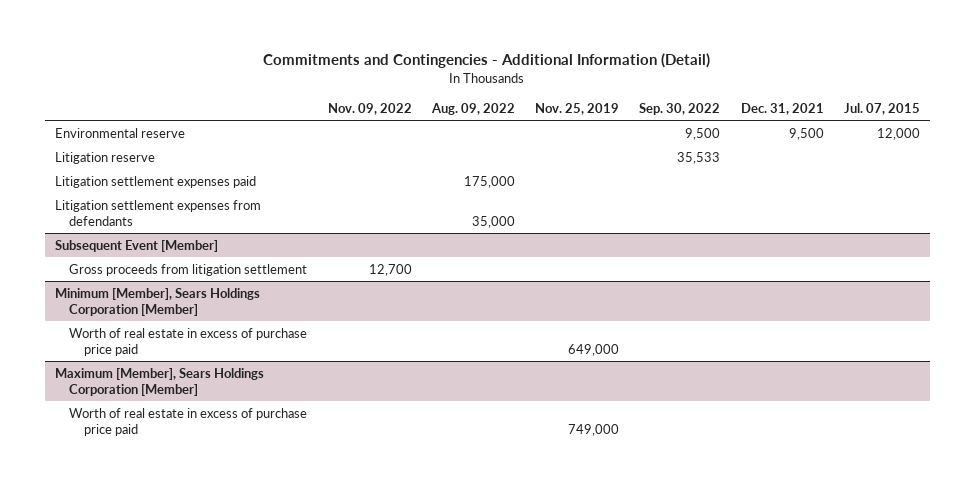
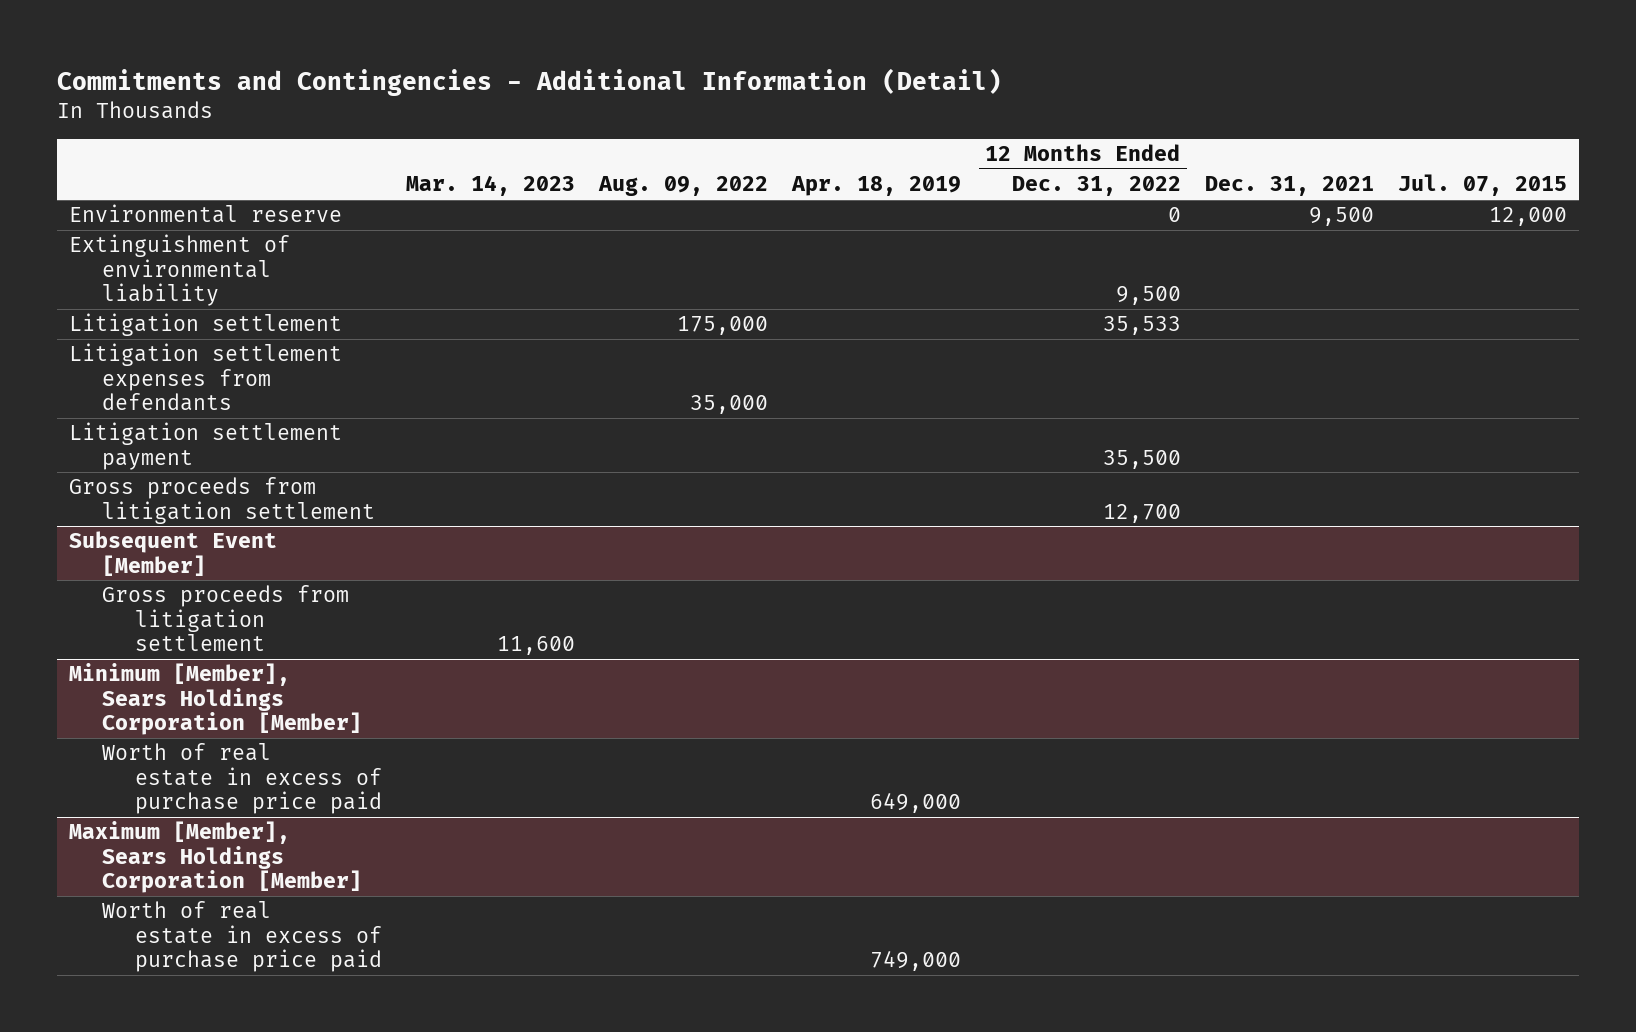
- | Nov. 09, 2022 | Aug. 09, 2022 | Nov. 25, 2019 | Sep. 30, 2022 | Dec. 31, 2021 | Jul. 07, 2015
+ | Mar. 14, 2023 | Aug. 09, 2022 | Apr. 18, 2019 | 12 Months Ended Dec. 31, 2022 | Dec. 31, 2021 | Jul. 07, 2015
- Litigation reserve | | | | 35,533 | |
- Litigation settlement expenses paid | | 175,000 | | | |
+ Extinguishment of environmental liability | | | | 9,500 | |
+ Litigation settlement | | 175,000 | | 35,533 | |
+ Litigation settlement payment | | | | 35,500 | |
+ Gross proceeds from litigation settlement | | | | 12,700 | |

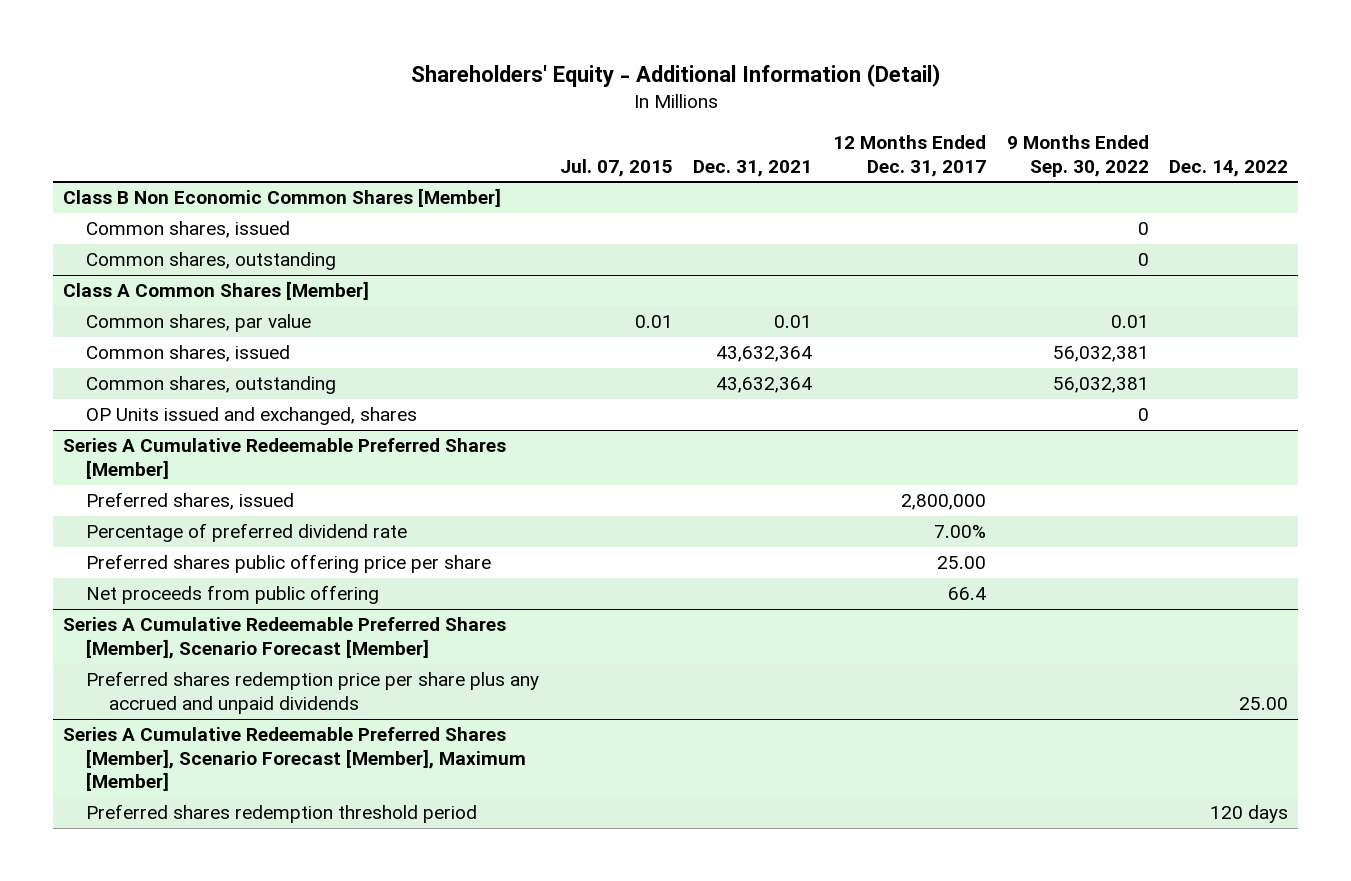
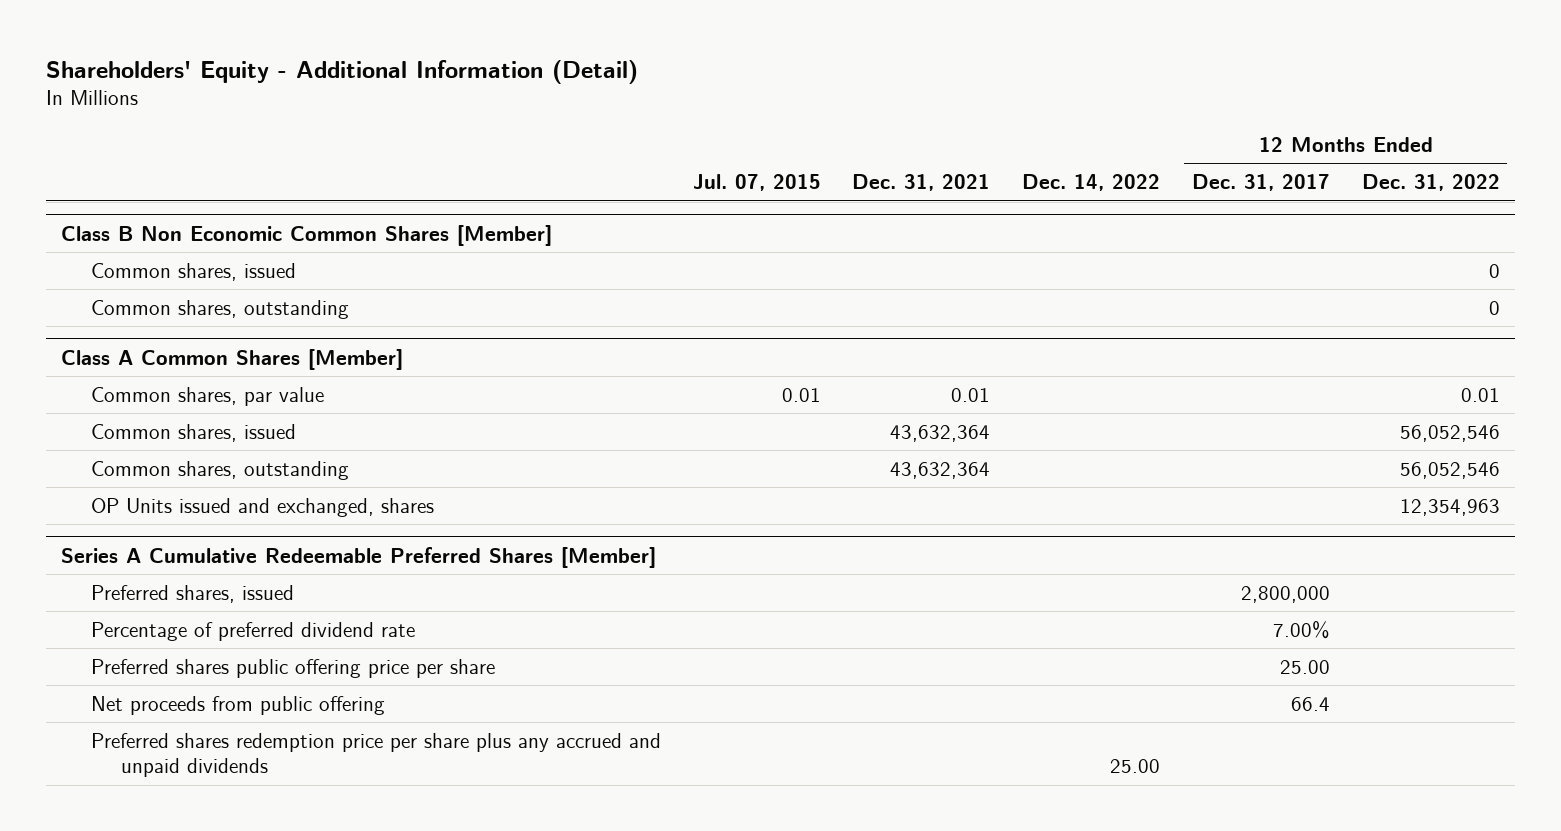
- | Jul. 07, 2015 | Dec. 31, 2021 | 12 Months Ended Dec. 31, 2017 | 9 Months Ended Sep. 30, 2022 | Dec. 14, 2022
+ | Jul. 07, 2015 | Dec. 31, 2021 | Dec. 14, 2022 | 12 Months Ended Dec. 31, 2017 | 12 Months Ended Dec. 31, 2022
- Series A Cumulative Redeemable Preferred Shares [Member], Scenario Forecast [Member]
- Preferred shares redemption price per share plus any accrued and unpaid dividends | | | | | 25.00
- Series A Cumulative Redeemable Preferred Shares [Member], Scenario Forecast [Member], Maximum [Member]
- Preferred shares redemption threshold period | | | | | 120 days
@ Series A Cumulative Redeemable Preferred Shares [Member]
+ Preferred shares redemption price per share plus any accrued and unpaid dividends | | | 25.00 | |

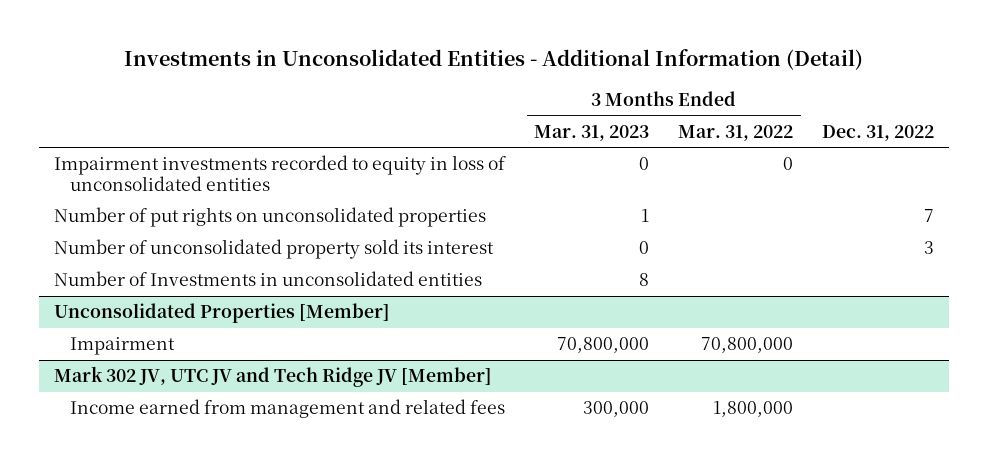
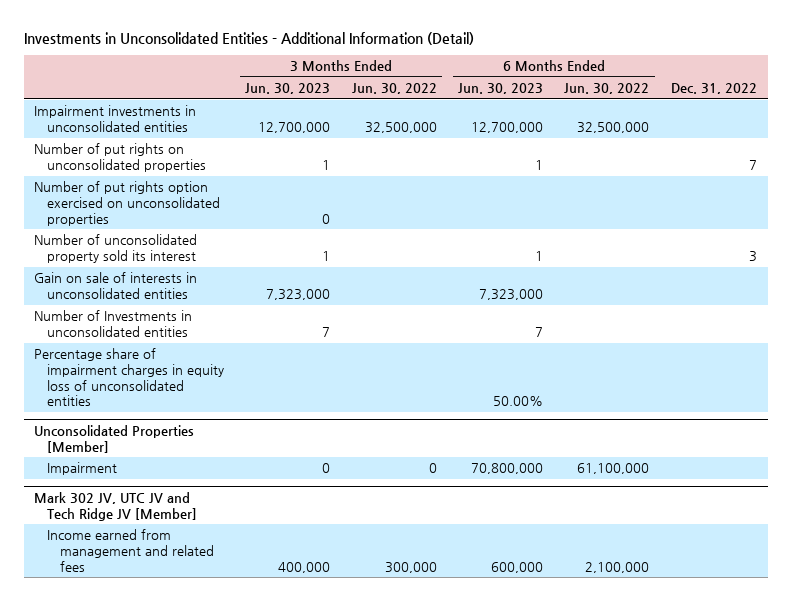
- | 3 Months Ended Mar. 31, 2023 | 3 Months Ended Mar. 31, 2022 | Dec. 31, 2022
+ | 3 Months Ended Jun. 30, 2023 | 3 Months Ended Jun. 30, 2022 | 6 Months Ended Jun. 30, 2023 | 6 Months Ended Jun. 30, 2022 | Dec. 31, 2022
- Impairment investments recorded to equity in loss of unconsolidated entities | 0 | 0 |
+ Impairment investments in unconsolidated entities | 12,700,000 | 32,500,000 | 12,700,000 | 32,500,000 |
+ Number of put rights option exercised on unconsolidated properties | 0 | | | |
+ Gain on sale of interests in unconsolidated entities | 7,323,000 | | 7,323,000 | |
+ Percentage share of impairment charges in equity loss of unconsolidated entities | | | 50.00% | |

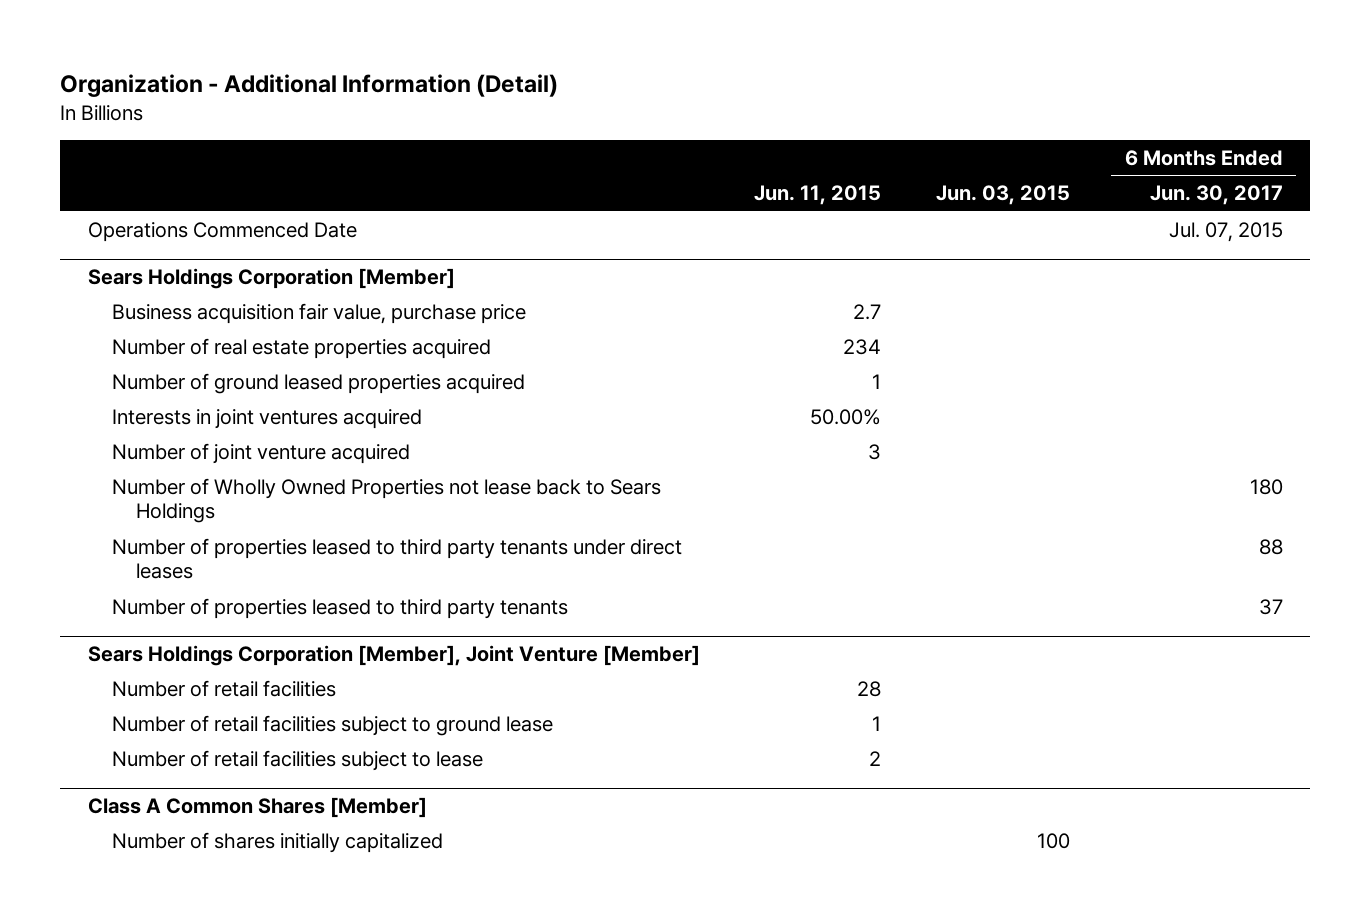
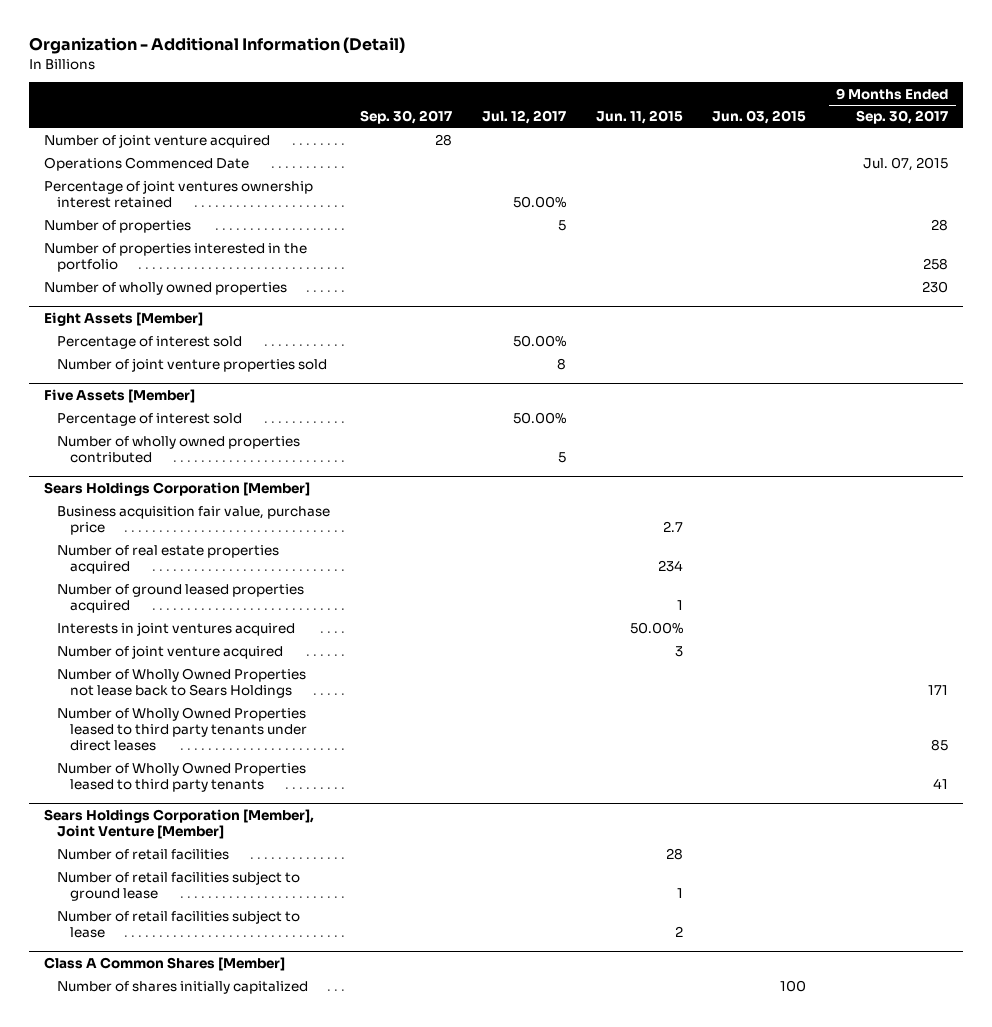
- | Jun. 11, 2015 | Jun. 03, 2015 | 6 Months Ended Jun. 30, 2017
+ | Sep. 30, 2017 | Jul. 12, 2017 | Jun. 11, 2015 | Jun. 03, 2015 | 9 Months Ended Sep. 30, 2017
+ Number of joint venture acquired | 28 | | | |
+ Percentage of joint ventures ownership interest retained | | 50.00% | | |
+ Number of properties | | 5 | | | 28
+ Number of properties interested in the portfolio | | | | | 258
+ Number of wholly owned properties | | | | | 230
+ Eight Assets [Member]
+ Percentage of interest sold | | 50.00% | | |
+ Number of joint venture properties sold | | 8 | | |
+ Five Assets [Member]
+ Percentage of interest sold | | 50.00% | | |
+ Number of wholly owned properties contributed | | 5 | | |
@ Sears Holdings Corporation [Member]
- Number of properties leased to third party tenants under direct leases | | | 88
- Number of properties leased to third party tenants | | | 37
+ Number of Wholly Owned Properties leased to third party tenants under direct leases | | | | | 85
+ Number of Wholly Owned Properties leased to third party tenants | | | | | 41

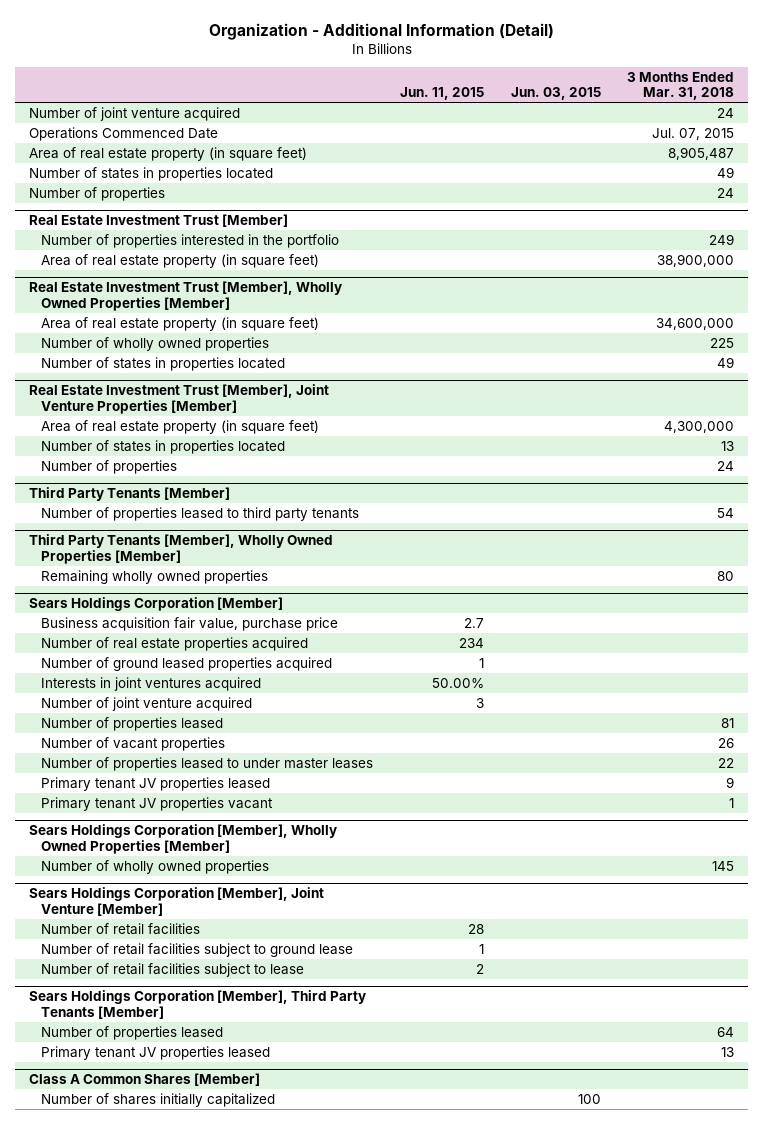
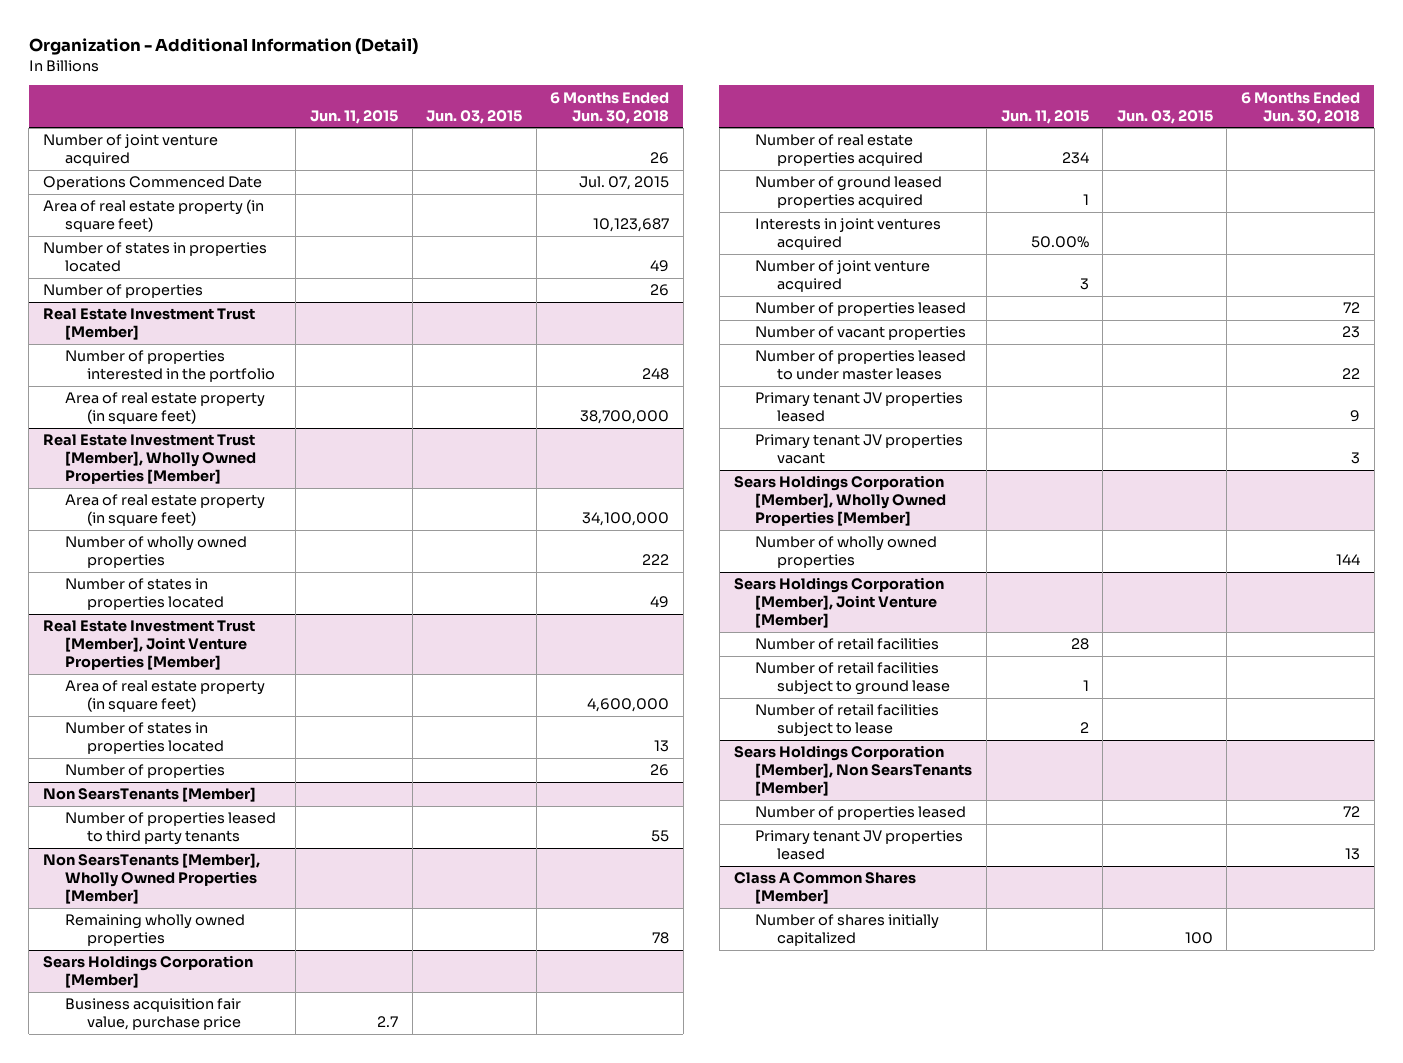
- | Jun. 11, 2015 | Jun. 03, 2015 | 3 Months Ended Mar. 31, 2018
+ | Jun. 11, 2015 | Jun. 03, 2015 | 6 Months Ended Jun. 30, 2018
- Third Party Tenants [Member]
+ Non SearsTenants [Member]
- Third Party Tenants [Member], Wholly Owned Properties [Member]
- Remaining wholly owned properties | | | 80
+ Non SearsTenants [Member], Wholly Owned Properties [Member]
+ Remaining wholly owned properties | | | 78
- Sears Holdings Corporation [Member], Third Party Tenants [Member]
- Number of properties leased | | | 64
- Primary tenant JV properties leased | | | 13
+ Sears Holdings Corporation [Member], Non SearsTenants [Member]
+ Number of properties leased | | | 72
+ Primary tenant JV properties leased | | | 13

